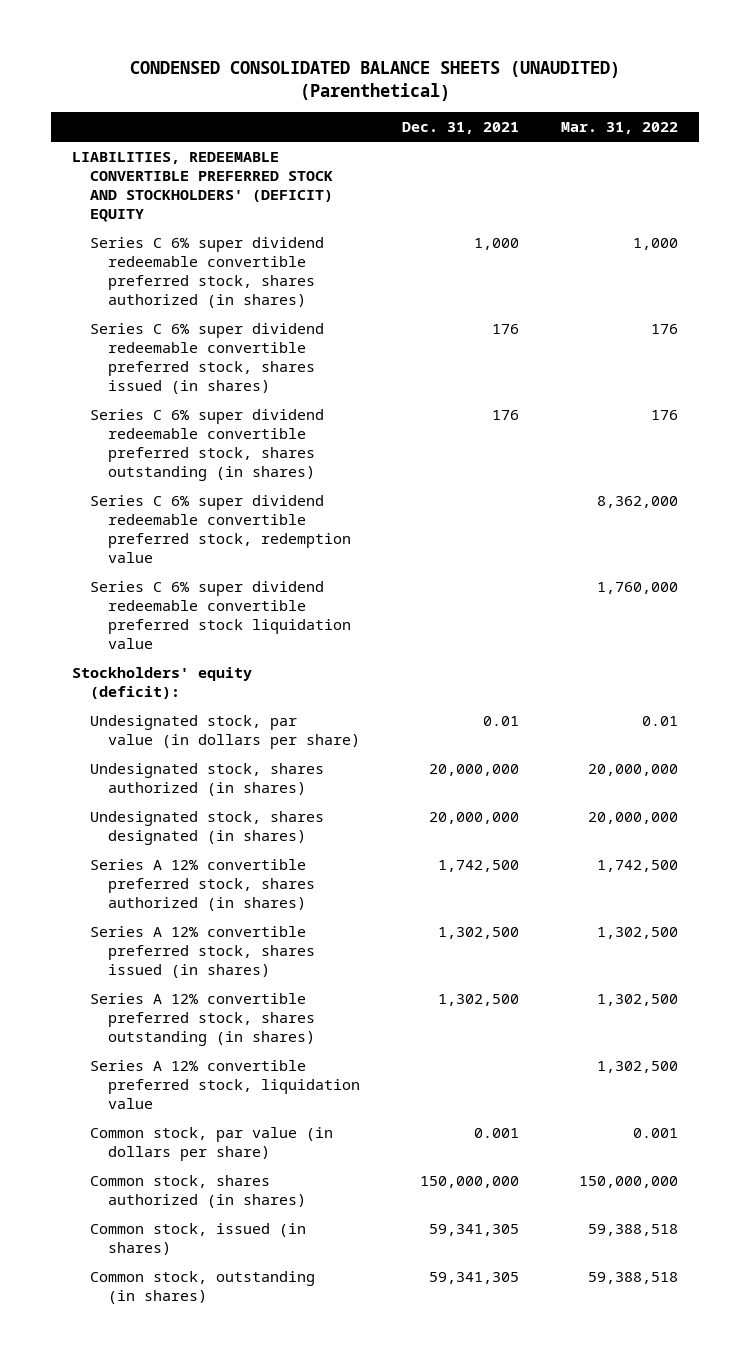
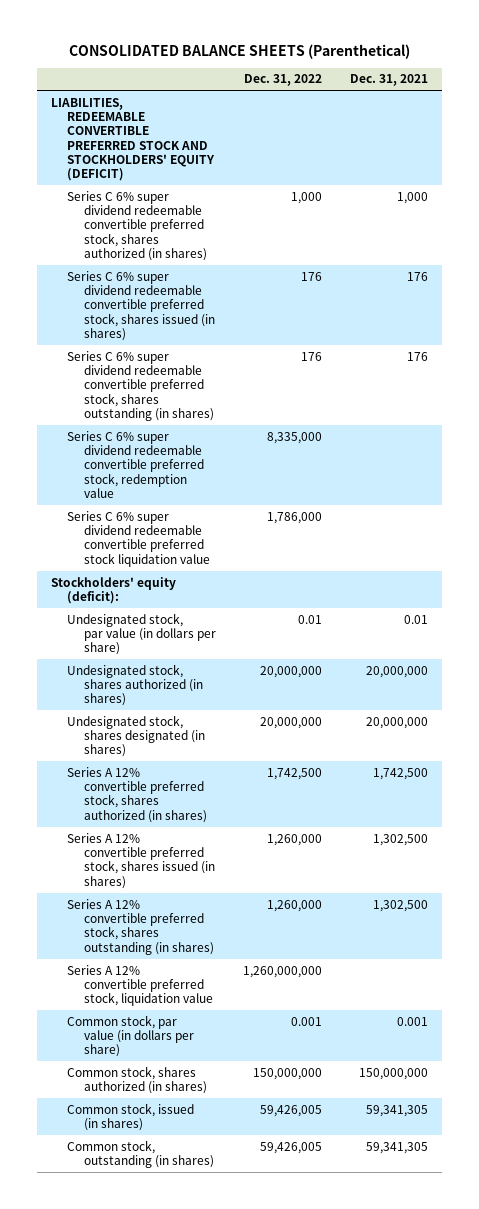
- CONDENSED CONSOLIDATED BALANCE SHEETS (UNAUDITED) (Parenthetical)
+ CONSOLIDATED BALANCE SHEETS (Parenthetical)
- | Dec. 31, 2021 | Mar. 31, 2022
+ | Dec. 31, 2022 | Dec. 31, 2021
- LIABILITIES, REDEEMABLE CONVERTIBLE PREFERRED STOCK AND STOCKHOLDERS' (DEFICIT) EQUITY
+ LIABILITIES, REDEEMABLE CONVERTIBLE PREFERRED STOCK AND STOCKHOLDERS' EQUITY (DEFICIT)

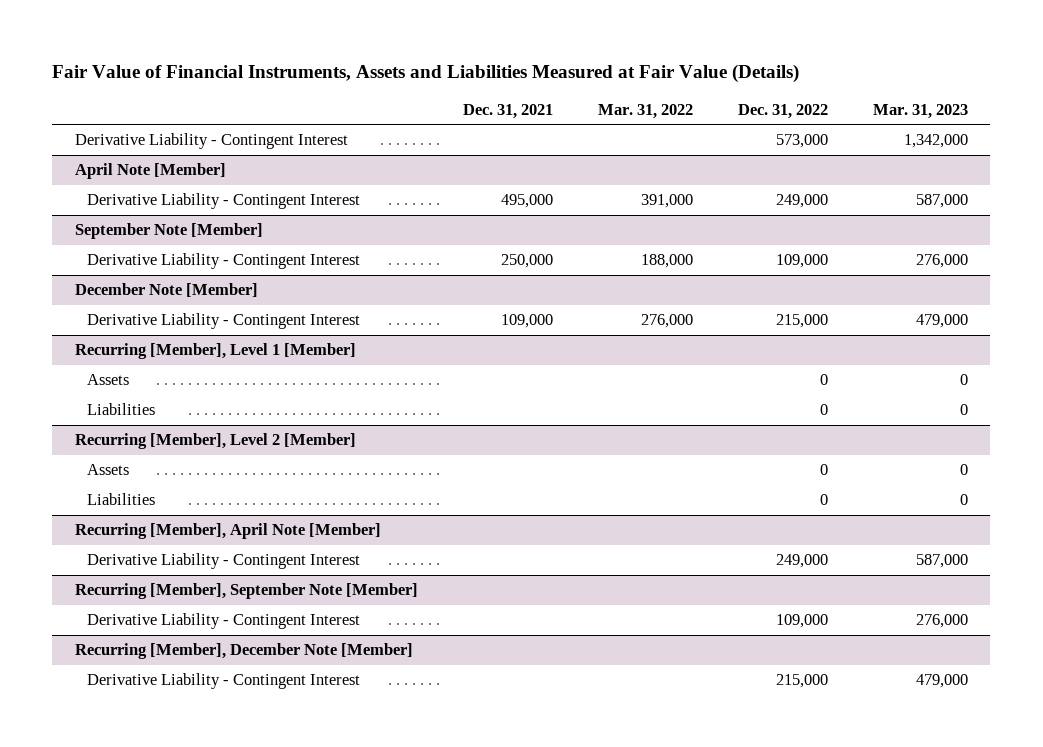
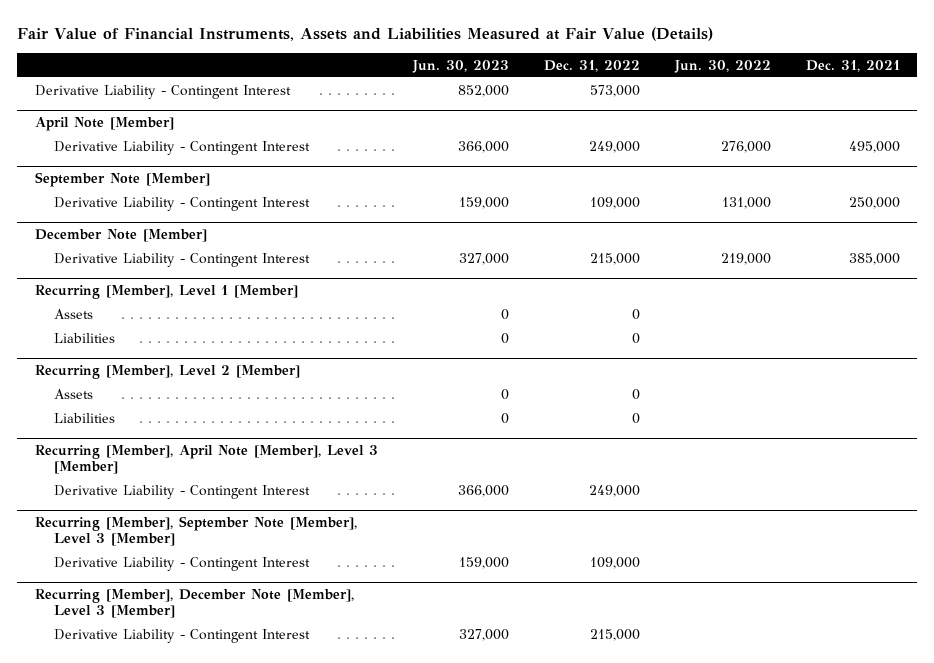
- | Dec. 31, 2021 | Mar. 31, 2022 | Dec. 31, 2022 | Mar. 31, 2023
+ | Jun. 30, 2023 | Dec. 31, 2022 | Jun. 30, 2022 | Dec. 31, 2021
@ December Note [Member]
- Derivative Liability - Contingent Interest | 109,000 | 276,000 | 215,000 | 479,000
+ Derivative Liability - Contingent Interest | 327,000 | 215,000 | 219,000 | 385,000
- Recurring [Member], April Note [Member]
+ Recurring [Member], April Note [Member], Level 3 [Member]
- Recurring [Member], September Note [Member]
+ Recurring [Member], September Note [Member], Level 3 [Member]
- Recurring [Member], December Note [Member]
+ Recurring [Member], December Note [Member], Level 3 [Member]

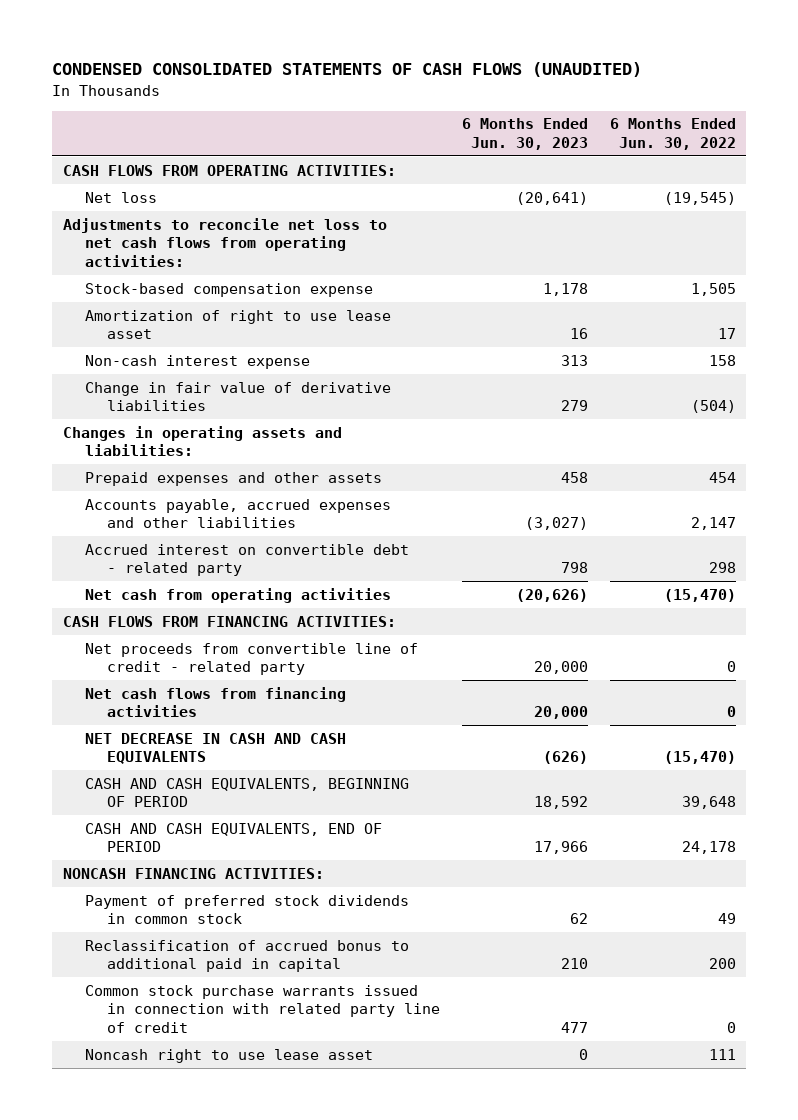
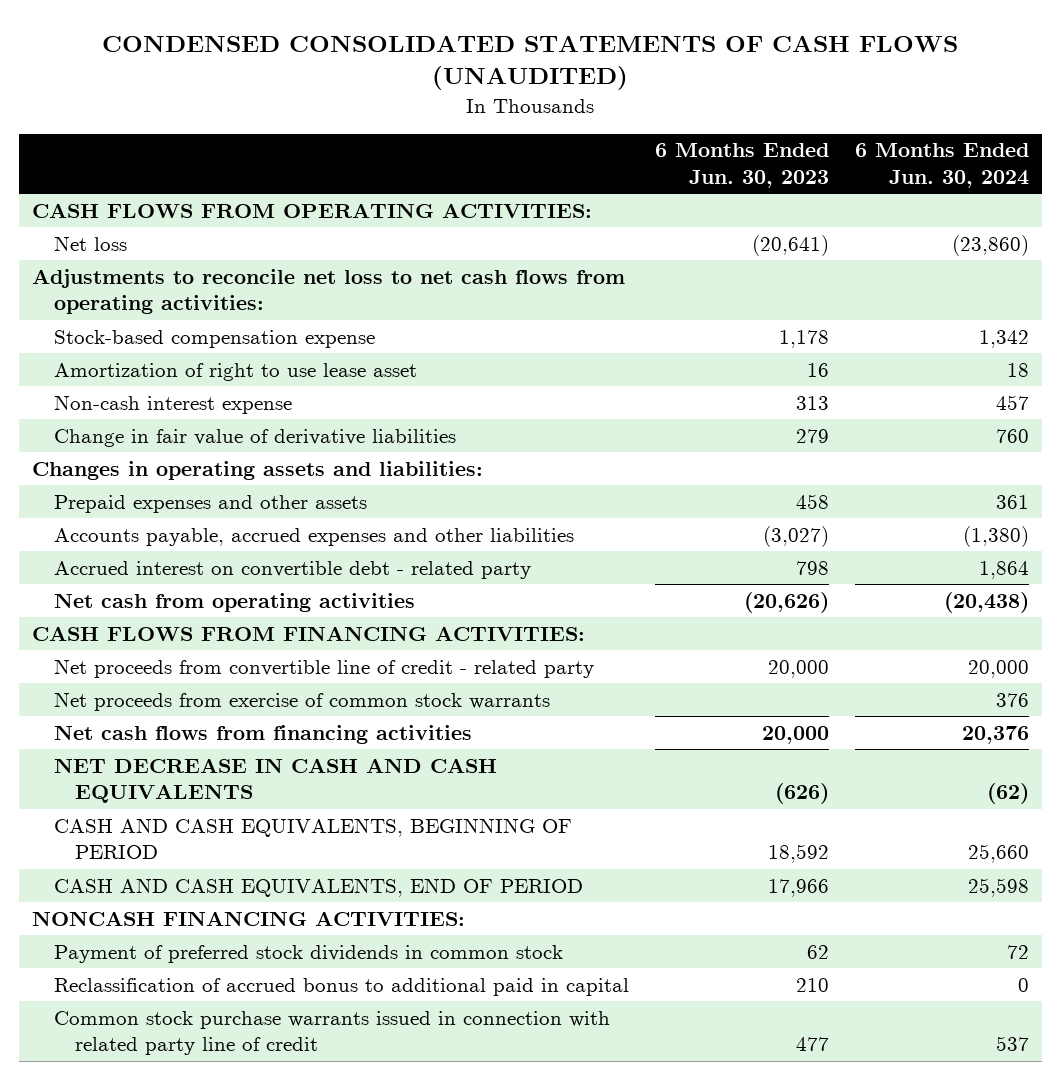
- | 6 Months Ended Jun. 30, 2023 | 6 Months Ended Jun. 30, 2022
+ | 6 Months Ended Jun. 30, 2023 | 6 Months Ended Jun. 30, 2024
+ Net proceeds from exercise of common stock warrants | | 376
- Noncash right to use lease asset | 0 | 111

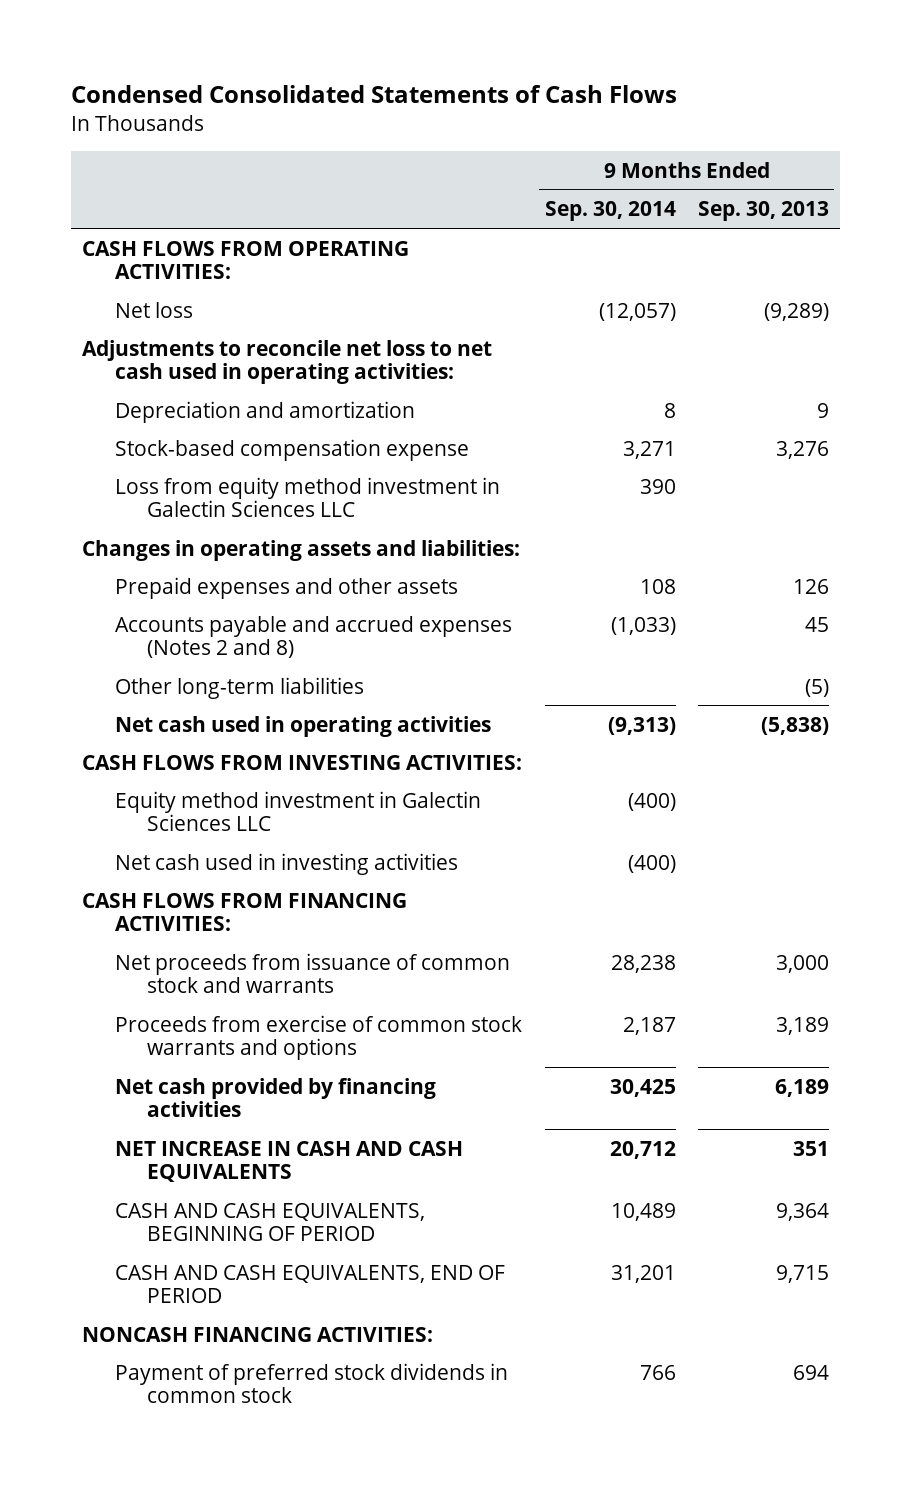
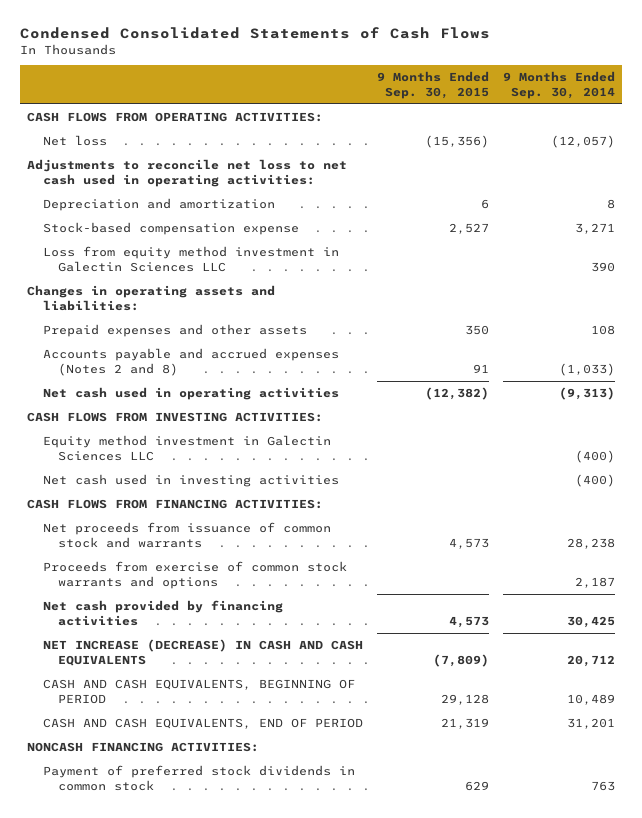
- | 9 Months Ended Sep. 30, 2014 | 9 Months Ended Sep. 30, 2013
+ | 9 Months Ended Sep. 30, 2015 | 9 Months Ended Sep. 30, 2014
- Other long-term liabilities | | (5)
- NET INCREASE IN CASH AND CASH EQUIVALENTS | 20,712 | 351
+ NET INCREASE (DECREASE) IN CASH AND CASH EQUIVALENTS | (7,809) | 20,712
- Payment of preferred stock dividends in common stock | 766 | 694
+ Payment of preferred stock dividends in common stock | 629 | 763

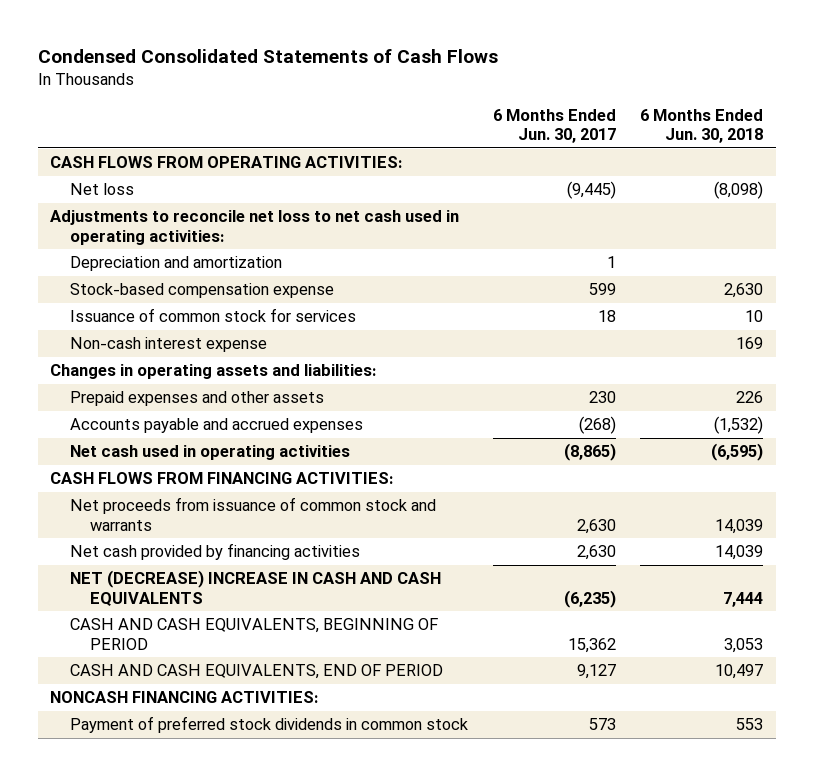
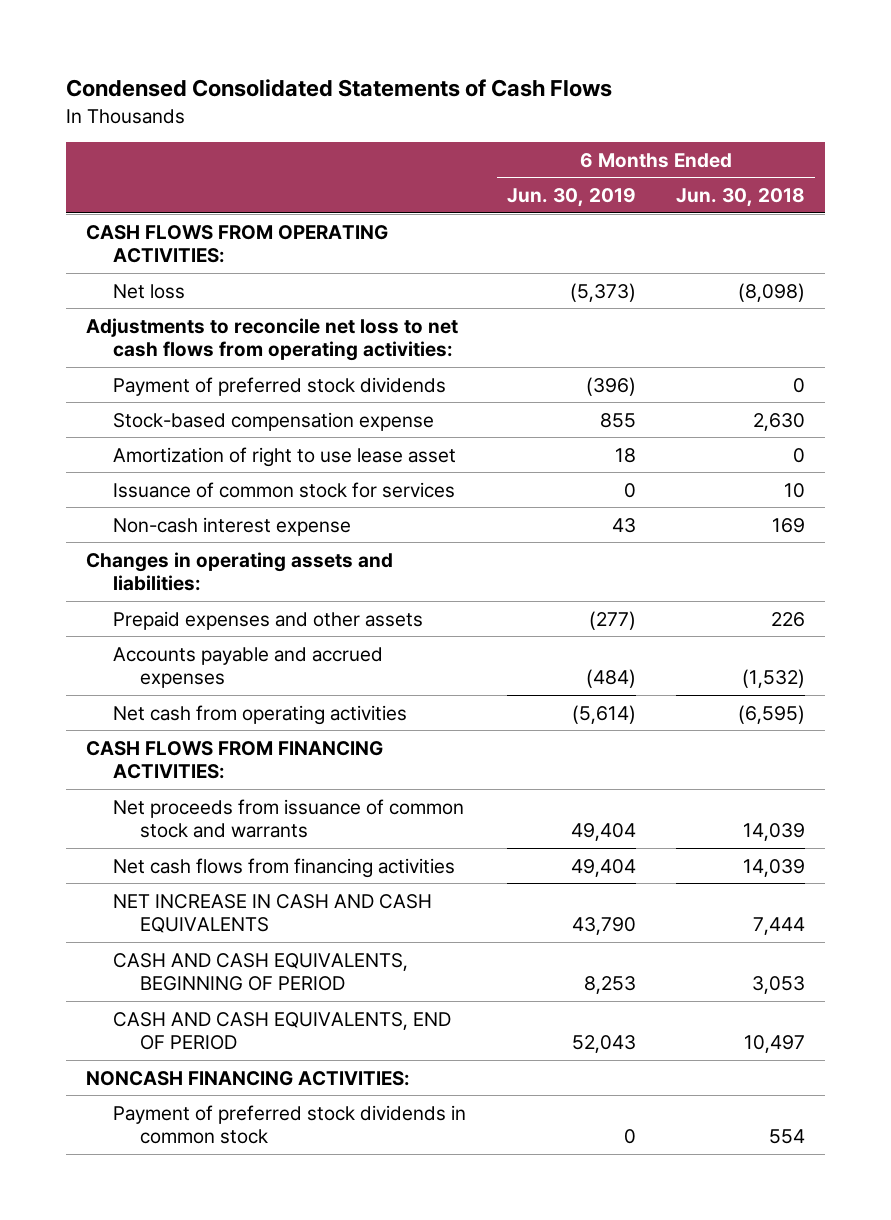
- | 6 Months Ended Jun. 30, 2017 | 6 Months Ended Jun. 30, 2018
+ | 6 Months Ended Jun. 30, 2019 | 6 Months Ended Jun. 30, 2018
- Adjustments to reconcile net loss to net cash used in operating activities:
- Depreciation and amortization | 1 |
+ Adjustments to reconcile net loss to net cash flows from operating activities:
+ Payment of preferred stock dividends | (396) | 0
+ Amortization of right to use lease asset | 18 | 0
- Net cash used in operating activities | (8,865) | (6,595)
+ Net cash from operating activities | (5,614) | (6,595)
- Net cash provided by financing activities | 2,630 | 14,039
- NET (DECREASE) INCREASE IN CASH AND CASH EQUIVALENTS | (6,235) | 7,444
+ Net cash flows from financing activities | 49,404 | 14,039
+ NET INCREASE IN CASH AND CASH EQUIVALENTS | 43,790 | 7,444
- Payment of preferred stock dividends in common stock | 573 | 553
+ Payment of preferred stock dividends in common stock | 0 | 554

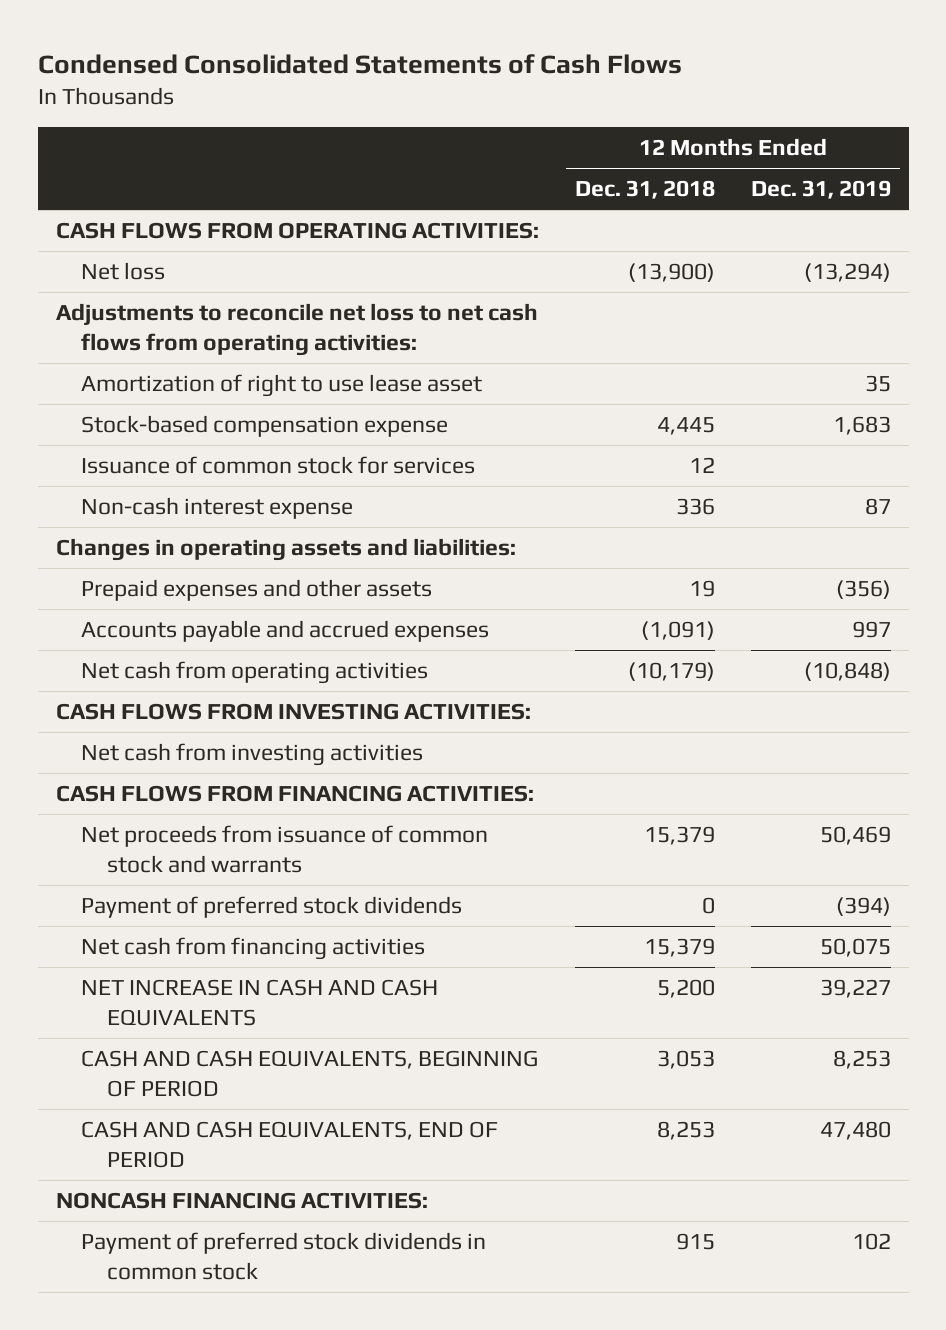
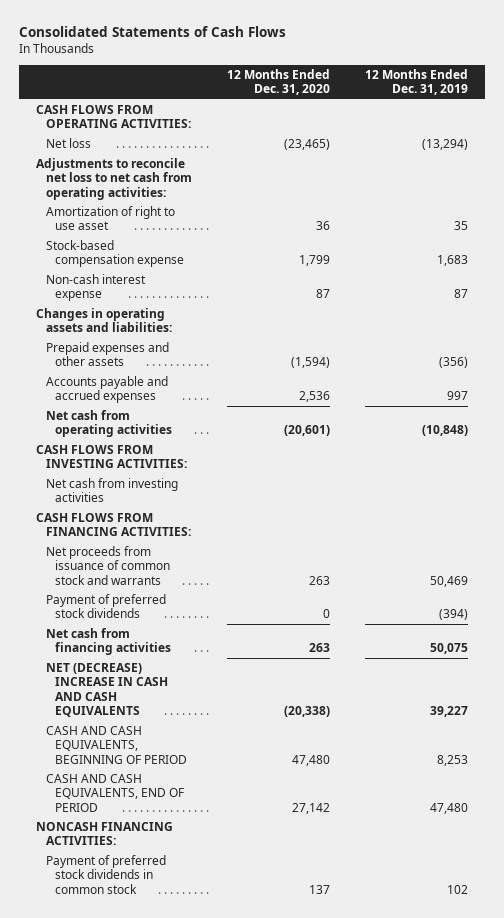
- Condensed Consolidated Statements of Cash Flows
+ Consolidated Statements of Cash Flows
- | 12 Months Ended Dec. 31, 2018 | 12 Months Ended Dec. 31, 2019
+ | 12 Months Ended Dec. 31, 2020 | 12 Months Ended Dec. 31, 2019
- Adjustments to reconcile net loss to net cash flows from operating activities:
- Amortization of right to use lease asset | | 35
+ Adjustments to reconcile net loss to net cash from operating activities:
+ Amortization of right to use asset | 36 | 35
- Issuance of common stock for services | 12 |
- NET INCREASE IN CASH AND CASH EQUIVALENTS | 5,200 | 39,227
+ NET (DECREASE) INCREASE IN CASH AND CASH EQUIVALENTS | (20,338) | 39,227

